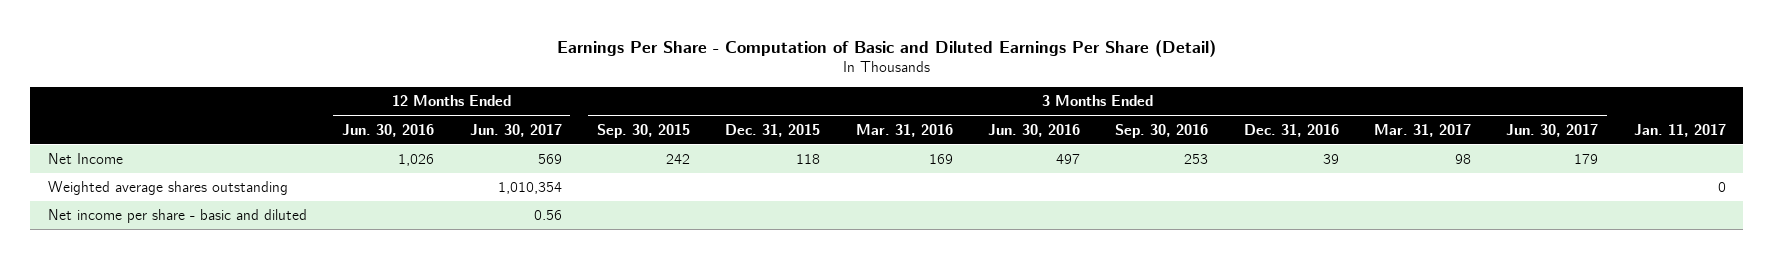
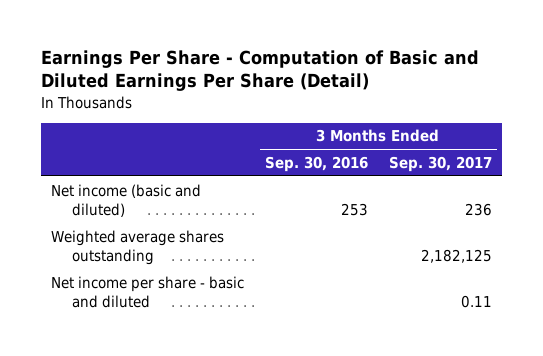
- | 12 Months Ended Jun. 30, 2016 | 12 Months Ended Jun. 30, 2017 | 3 Months Ended Sep. 30, 2015 | 3 Months Ended Dec. 31, 2015 | 3 Months Ended Mar. 31, 2016 | 3 Months Ended Jun. 30, 2016 | 3 Months Ended Sep. 30, 2016 | 3 Months Ended Dec. 31, 2016 | 3 Months Ended Mar. 31, 2017 | 3 Months Ended Jun. 30, 2017 | Jan. 11, 2017
+ | 3 Months Ended Sep. 30, 2016 | 3 Months Ended Sep. 30, 2017
- Net Income | 1,026 | 569 | 242 | 118 | 169 | 497 | 253 | 39 | 98 | 179 |
+ Net income (basic and diluted) | 253 | 236

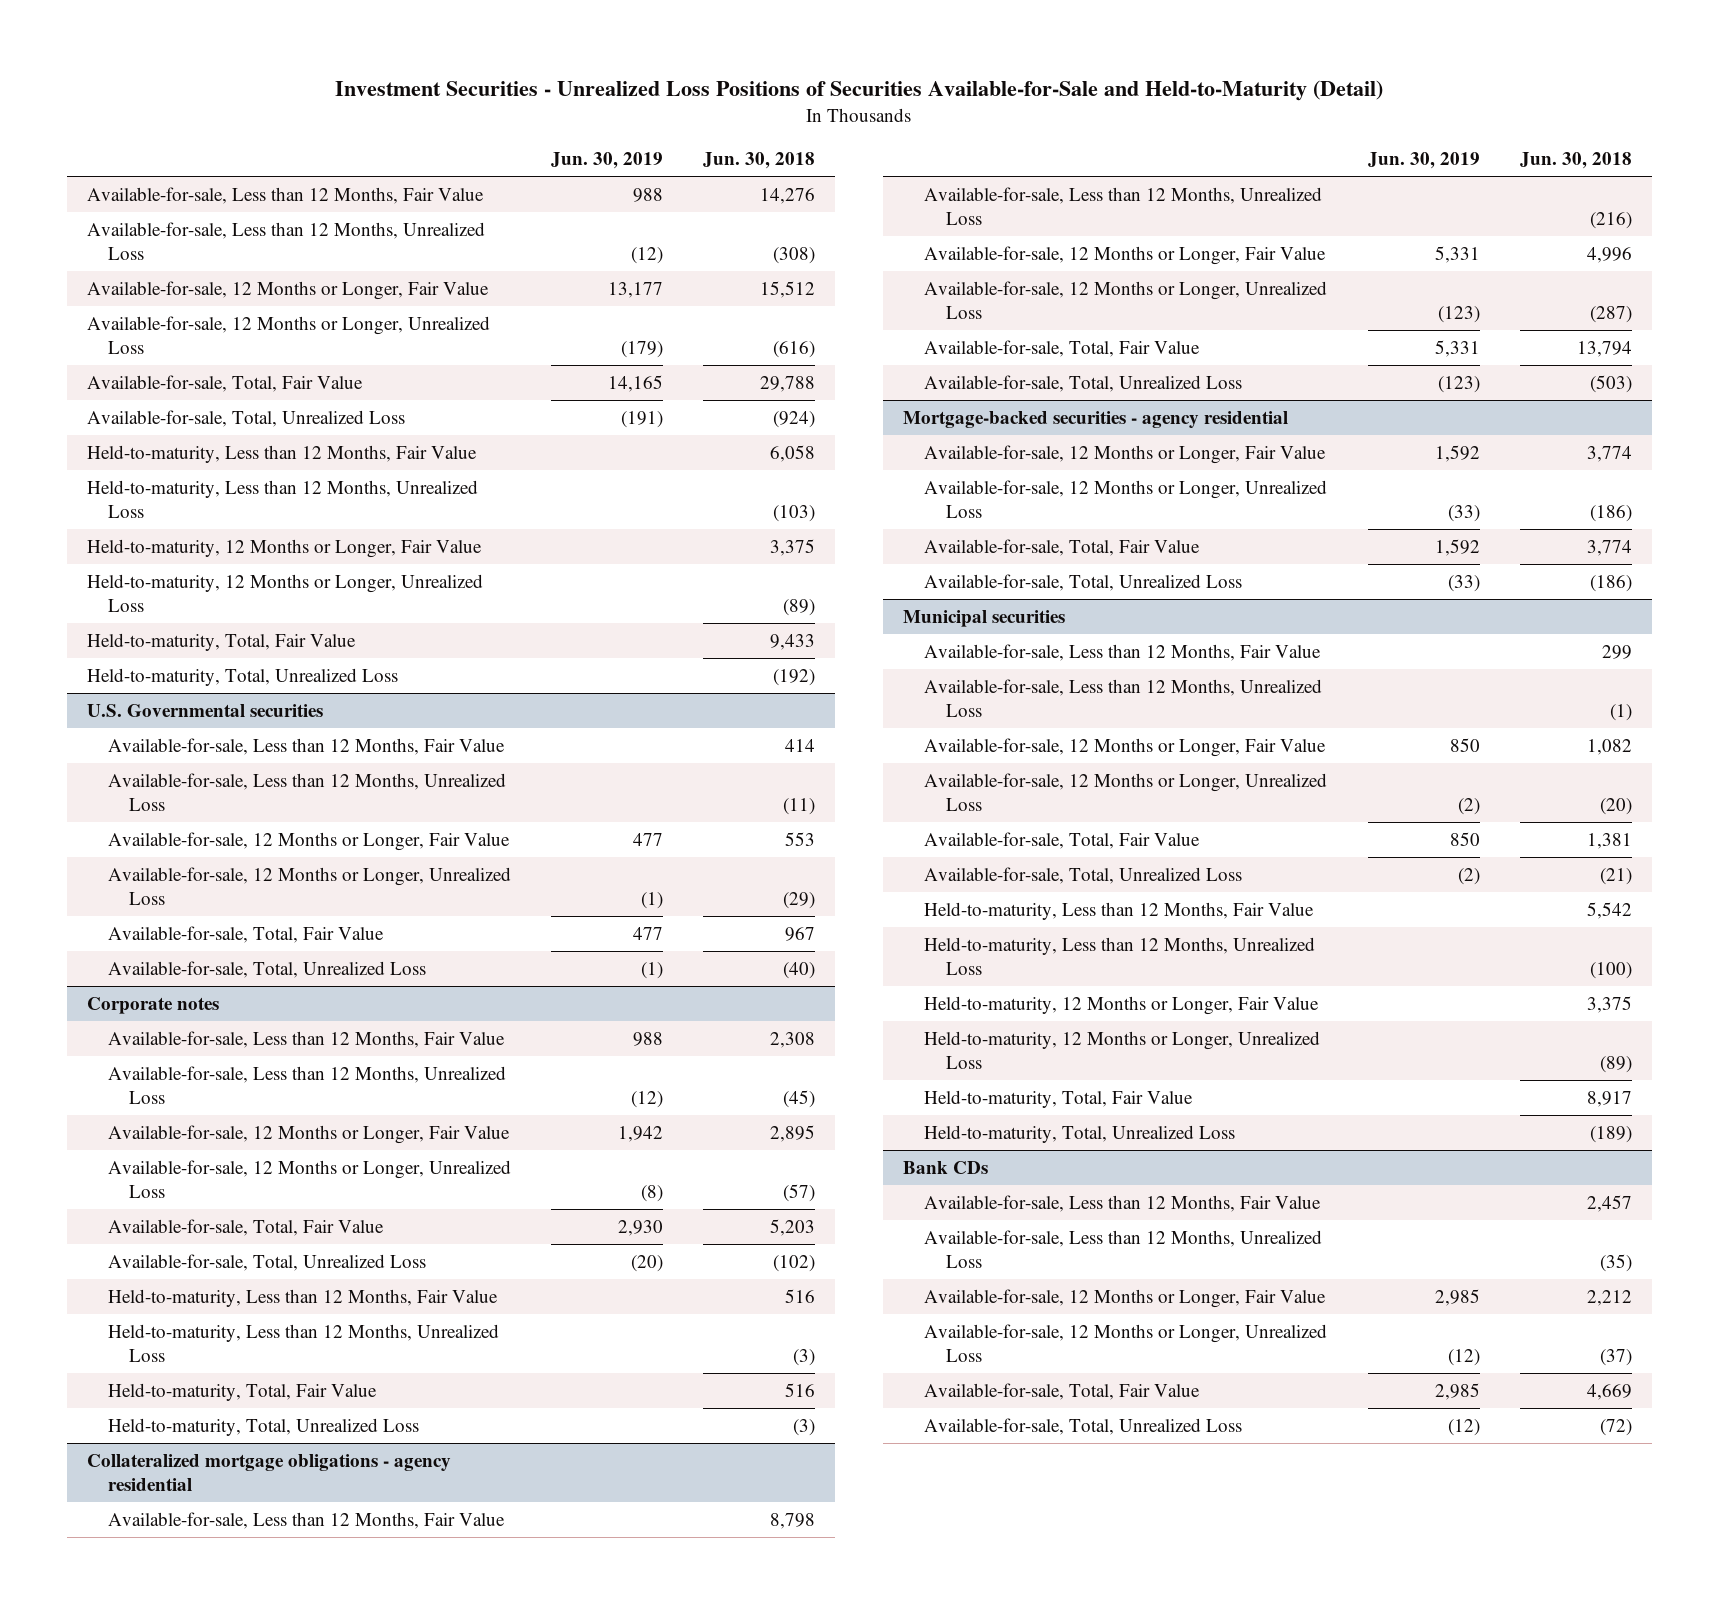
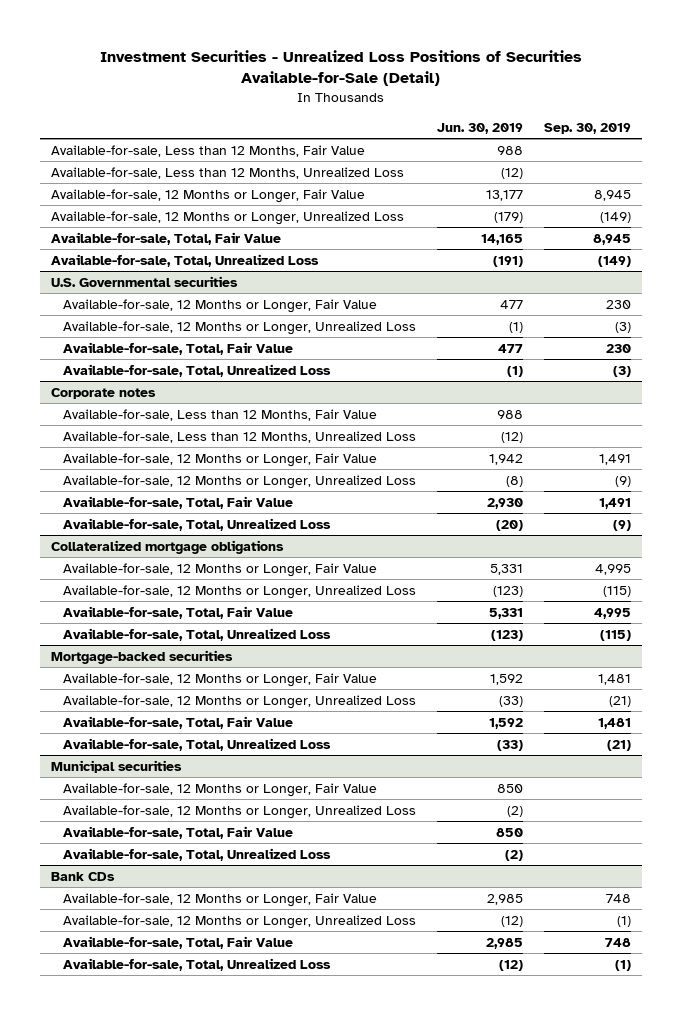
- Investment Securities - Unrealized Loss Positions of Securities Available-for-Sale and Held-to-Maturity (Detail)
+ Investment Securities - Unrealized Loss Positions of Securities Available-for-Sale (Detail)
- | Jun. 30, 2019 | Jun. 30, 2018
+ | Jun. 30, 2019 | Sep. 30, 2019
- Held-to-maturity, Less than 12 Months, Fair Value | | 6,058
- Held-to-maturity, Less than 12 Months, Unrealized Loss | | (103)
- Held-to-maturity, 12 Months or Longer, Fair Value | | 3,375
- Held-to-maturity, 12 Months or Longer, Unrealized Loss | | (89)
- Held-to-maturity, Total, Fair Value | | 9,433
- Held-to-maturity, Total, Unrealized Loss | | (192)
@ U.S. Governmental securities
- Available-for-sale, Less than 12 Months, Fair Value | | 414
- Available-for-sale, Less than 12 Months, Unrealized Loss | | (11)
@ Corporate notes
- Held-to-maturity, Less than 12 Months, Fair Value | | 516
- Held-to-maturity, Less than 12 Months, Unrealized Loss | | (3)
- Held-to-maturity, Total, Fair Value | | 516
- Held-to-maturity, Total, Unrealized Loss | | (3)
- Collateralized mortgage obligations - agency residential
- Available-for-sale, Less than 12 Months, Fair Value | | 8,798
- Available-for-sale, Less than 12 Months, Unrealized Loss | | (216)
+ Collateralized mortgage obligations
- Mortgage-backed securities - agency residential
+ Mortgage-backed securities
@ Municipal securities
- Available-for-sale, Less than 12 Months, Fair Value | | 299
- Available-for-sale, Less than 12 Months, Unrealized Loss | | (1)
- Held-to-maturity, Less than 12 Months, Fair Value | | 5,542
- Held-to-maturity, Less than 12 Months, Unrealized Loss | | (100)
- Held-to-maturity, 12 Months or Longer, Fair Value | | 3,375
- Held-to-maturity, 12 Months or Longer, Unrealized Loss | | (89)
- Held-to-maturity, Total, Fair Value | | 8,917
- Held-to-maturity, Total, Unrealized Loss | | (189)
@ Bank CDs
- Available-for-sale, Less than 12 Months, Fair Value | | 2,457
- Available-for-sale, Less than 12 Months, Unrealized Loss | | (35)

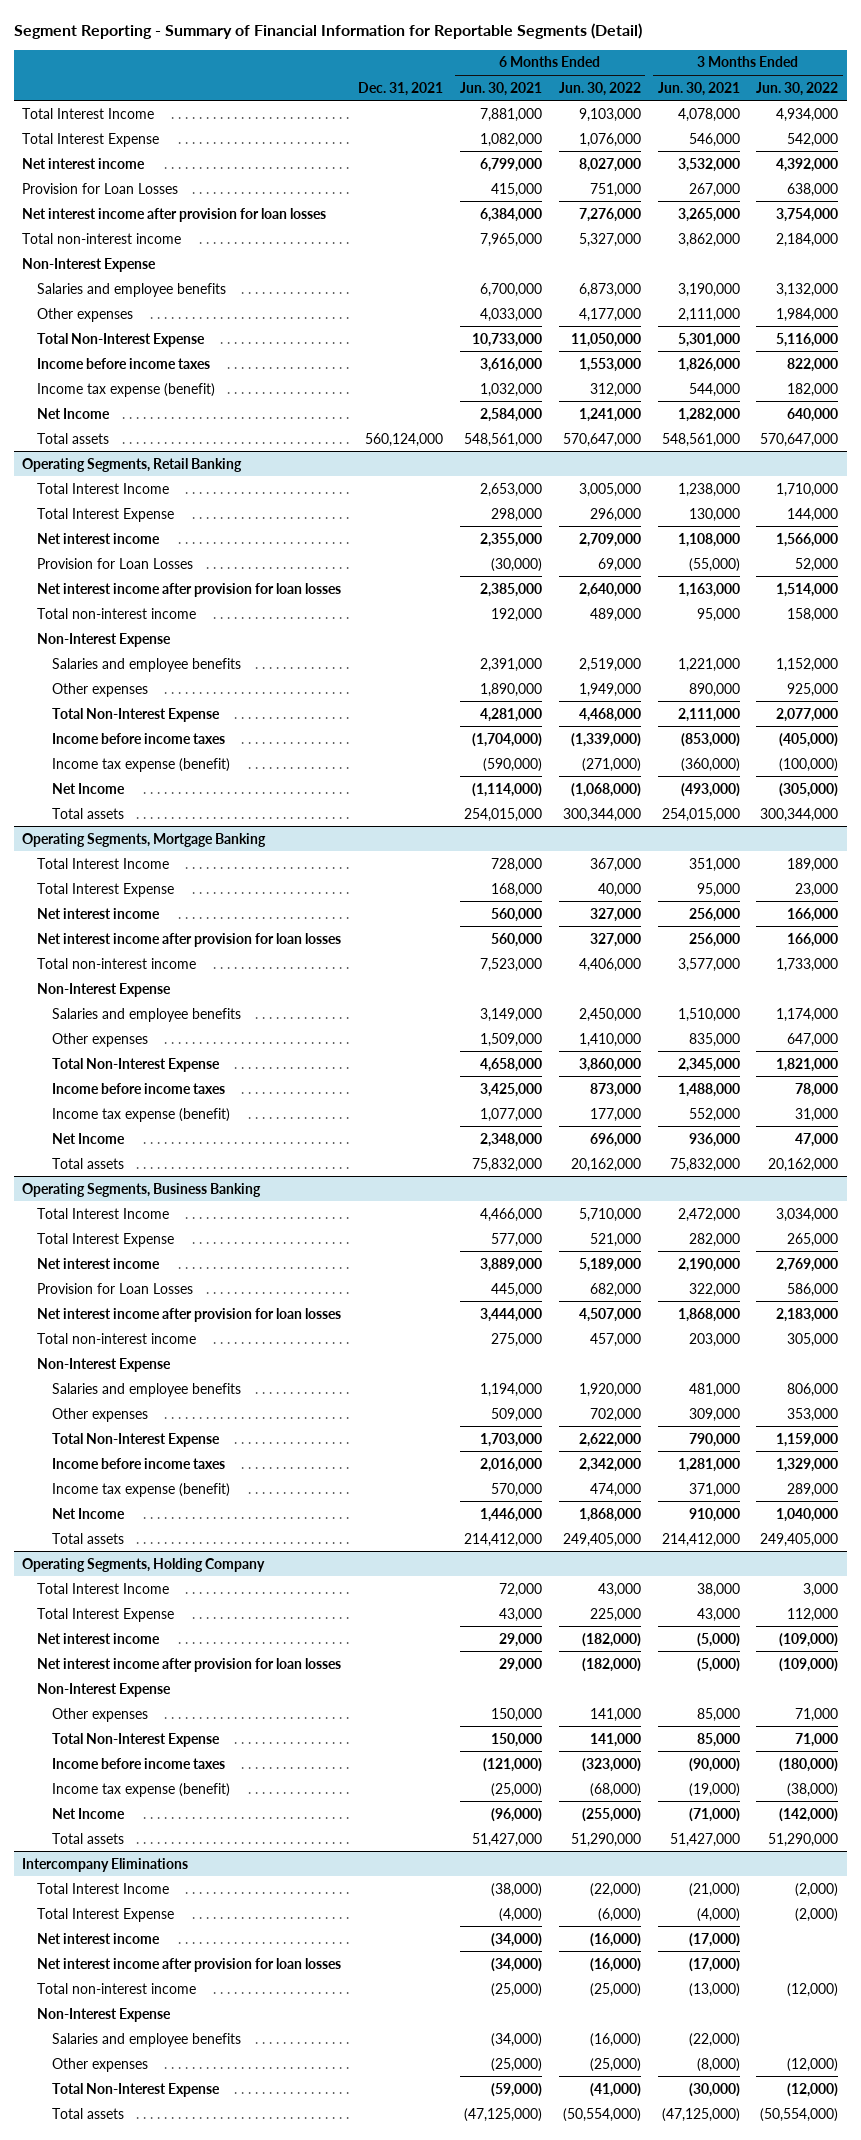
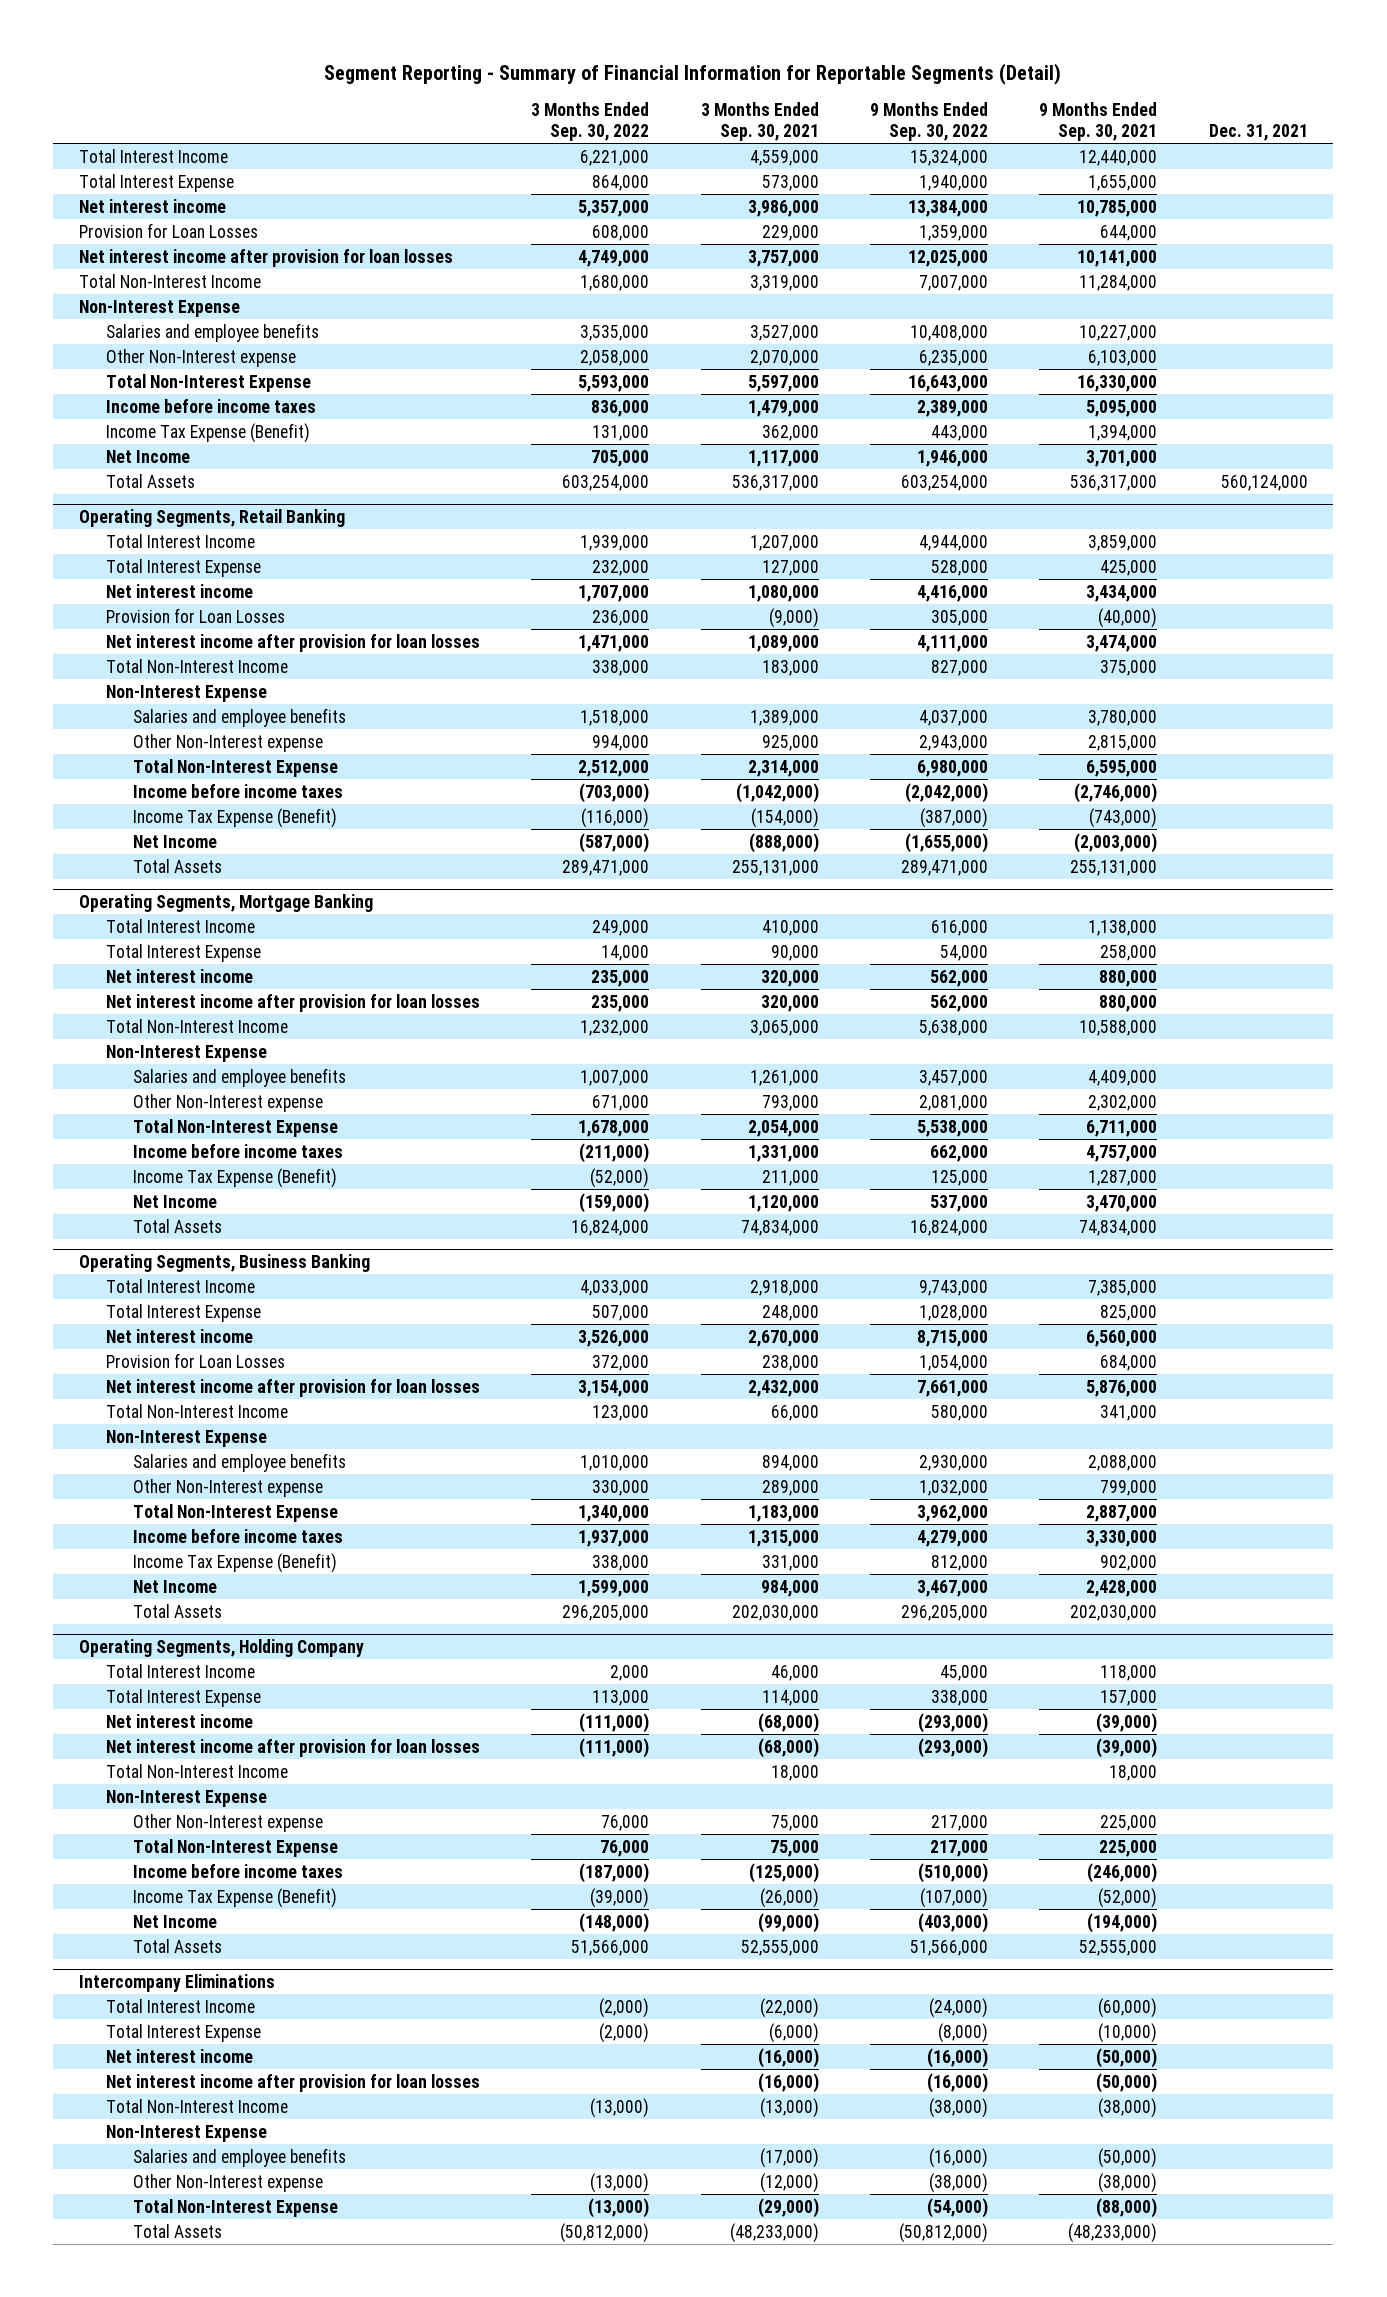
- | Dec. 31, 2021 | 6 Months Ended Jun. 30, 2021 | 6 Months Ended Jun. 30, 2022 | 3 Months Ended Jun. 30, 2021 | 3 Months Ended Jun. 30, 2022
+ | 3 Months Ended Sep. 30, 2022 | 3 Months Ended Sep. 30, 2021 | 9 Months Ended Sep. 30, 2022 | 9 Months Ended Sep. 30, 2021 | Dec. 31, 2021
- Total non-interest income | | 7,965,000 | 5,327,000 | 3,862,000 | 2,184,000
+ Total Non-Interest Income | 1,680,000 | 3,319,000 | 7,007,000 | 11,284,000 |
- Other expenses | | 4,033,000 | 4,177,000 | 2,111,000 | 1,984,000
+ Other Non-Interest expense | 2,058,000 | 2,070,000 | 6,235,000 | 6,103,000 |
- Income tax expense (benefit) | | 1,032,000 | 312,000 | 544,000 | 182,000
+ Income Tax Expense (Benefit) | 131,000 | 362,000 | 443,000 | 1,394,000 |
- Total assets | 560,124,000 | 548,561,000 | 570,647,000 | 548,561,000 | 570,647,000
+ Total Assets | 603,254,000 | 536,317,000 | 603,254,000 | 536,317,000 | 560,124,000
@ Operating Segments, Retail Banking
- Total non-interest income | | 192,000 | 489,000 | 95,000 | 158,000
+ Total Non-Interest Income | 338,000 | 183,000 | 827,000 | 375,000 |
- Other expenses | | 1,890,000 | 1,949,000 | 890,000 | 925,000
+ Other Non-Interest expense | 994,000 | 925,000 | 2,943,000 | 2,815,000 |
- Income tax expense (benefit) | | (590,000) | (271,000) | (360,000) | (100,000)
+ Income Tax Expense (Benefit) | (116,000) | (154,000) | (387,000) | (743,000) |
- Total assets | | 254,015,000 | 300,344,000 | 254,015,000 | 300,344,000
+ Total Assets | 289,471,000 | 255,131,000 | 289,471,000 | 255,131,000 |
@ Operating Segments, Mortgage Banking
- Total non-interest income | | 7,523,000 | 4,406,000 | 3,577,000 | 1,733,000
+ Total Non-Interest Income | 1,232,000 | 3,065,000 | 5,638,000 | 10,588,000 |
- Other expenses | | 1,509,000 | 1,410,000 | 835,000 | 647,000
+ Other Non-Interest expense | 671,000 | 793,000 | 2,081,000 | 2,302,000 |
- Income tax expense (benefit) | | 1,077,000 | 177,000 | 552,000 | 31,000
+ Income Tax Expense (Benefit) | (52,000) | 211,000 | 125,000 | 1,287,000 |
- Total assets | | 75,832,000 | 20,162,000 | 75,832,000 | 20,162,000
+ Total Assets | 16,824,000 | 74,834,000 | 16,824,000 | 74,834,000 |
@ Operating Segments, Business Banking
- Total non-interest income | | 275,000 | 457,000 | 203,000 | 305,000
+ Total Non-Interest Income | 123,000 | 66,000 | 580,000 | 341,000 |
- Other expenses | | 509,000 | 702,000 | 309,000 | 353,000
+ Other Non-Interest expense | 330,000 | 289,000 | 1,032,000 | 799,000 |
- Income tax expense (benefit) | | 570,000 | 474,000 | 371,000 | 289,000
+ Income Tax Expense (Benefit) | 338,000 | 331,000 | 812,000 | 902,000 |
- Total assets | | 214,412,000 | 249,405,000 | 214,412,000 | 249,405,000
+ Total Assets | 296,205,000 | 202,030,000 | 296,205,000 | 202,030,000 |
@ Operating Segments, Holding Company
+ Total Non-Interest Income | | 18,000 | | 18,000 |
- Other expenses | | 150,000 | 141,000 | 85,000 | 71,000
+ Other Non-Interest expense | 76,000 | 75,000 | 217,000 | 225,000 |
- Income tax expense (benefit) | | (25,000) | (68,000) | (19,000) | (38,000)
+ Income Tax Expense (Benefit) | (39,000) | (26,000) | (107,000) | (52,000) |
- Total assets | | 51,427,000 | 51,290,000 | 51,427,000 | 51,290,000
+ Total Assets | 51,566,000 | 52,555,000 | 51,566,000 | 52,555,000 |
@ Intercompany Eliminations
- Total non-interest income | | (25,000) | (25,000) | (13,000) | (12,000)
+ Total Non-Interest Income | (13,000) | (13,000) | (38,000) | (38,000) |
- Other expenses | | (25,000) | (25,000) | (8,000) | (12,000)
+ Other Non-Interest expense | (13,000) | (12,000) | (38,000) | (38,000) |
- Total assets | | (47,125,000) | (50,554,000) | (47,125,000) | (50,554,000)
+ Total Assets | (50,812,000) | (48,233,000) | (50,812,000) | (48,233,000) |

